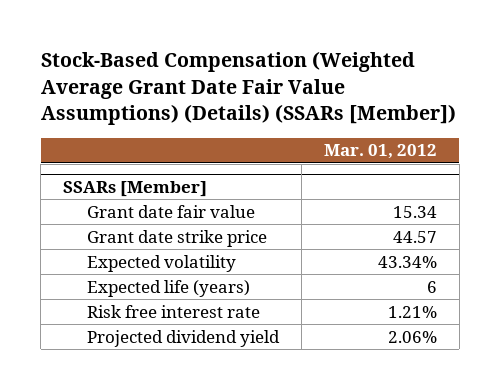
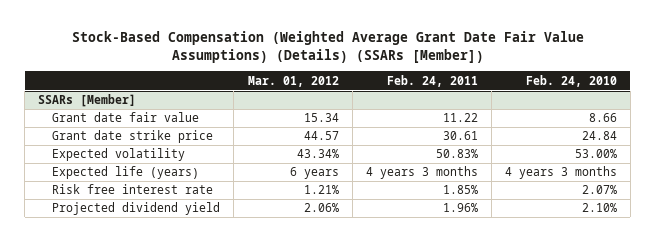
- | Mar. 01, 2012
+ | Mar. 01, 2012 | Feb. 24, 2011 | Feb. 24, 2010
@ SSARs [Member]
- Expected life (years) | 6
+ Expected life (years) | 6 years | 4 years 3 months | 4 years 3 months

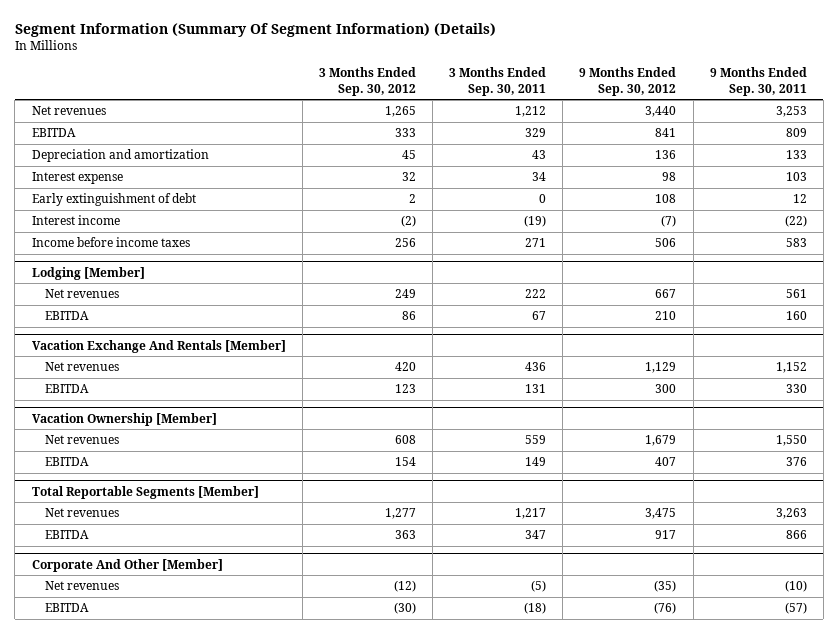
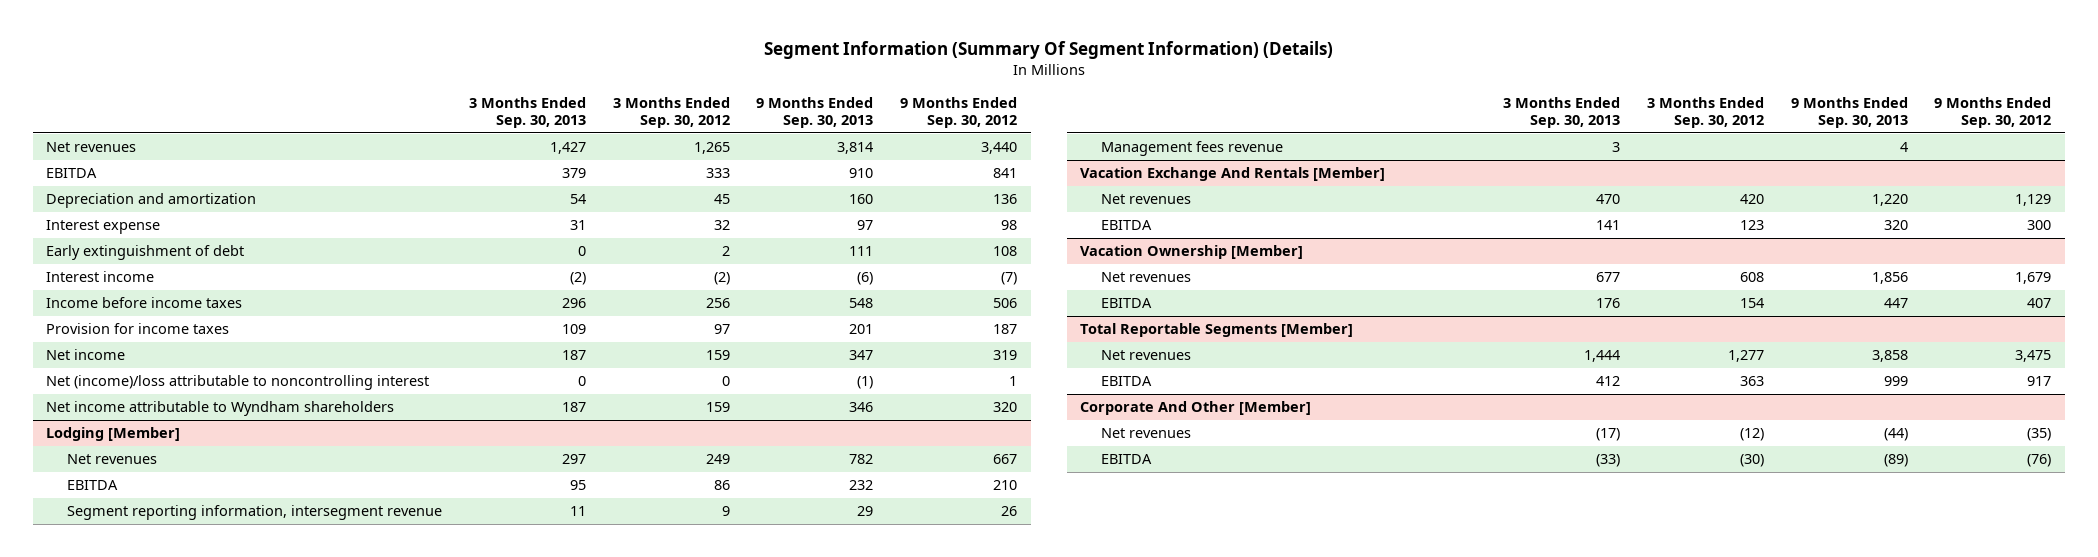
- | 3 Months Ended Sep. 30, 2012 | 3 Months Ended Sep. 30, 2011 | 9 Months Ended Sep. 30, 2012 | 9 Months Ended Sep. 30, 2011
+ | 3 Months Ended Sep. 30, 2013 | 3 Months Ended Sep. 30, 2012 | 9 Months Ended Sep. 30, 2013 | 9 Months Ended Sep. 30, 2012
+ Provision for income taxes | 109 | 97 | 201 | 187
+ Net income | 187 | 159 | 347 | 319
+ Net (income)/loss attributable to noncontrolling interest | 0 | 0 | (1) | 1
+ Net income attributable to Wyndham shareholders | 187 | 159 | 346 | 320
@ Lodging [Member]
+ Segment reporting information, intersegment revenue | 11 | 9 | 29 | 26
+ Management fees revenue | 3 | | 4 |

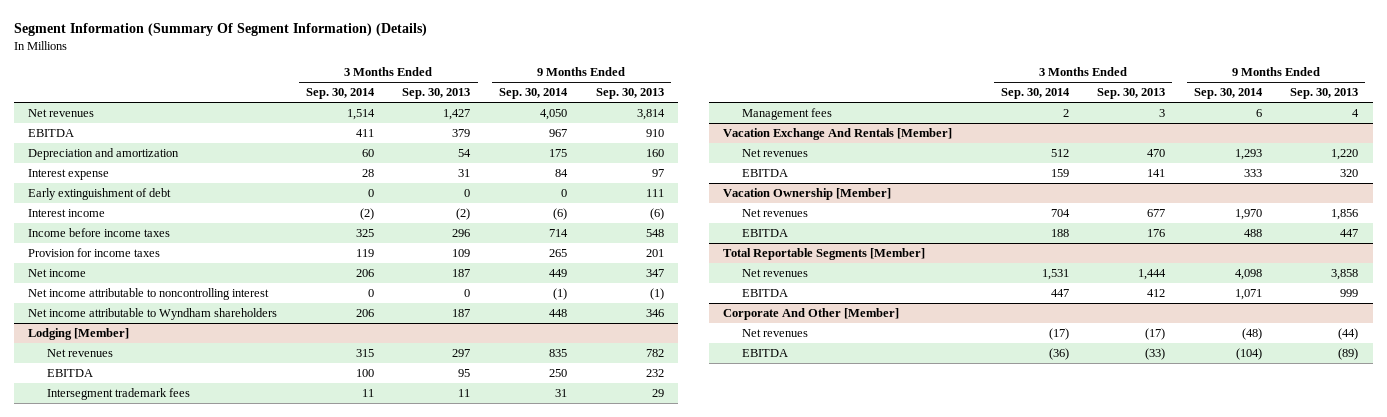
- | 3 Months Ended Sep. 30, 2013 | 3 Months Ended Sep. 30, 2012 | 9 Months Ended Sep. 30, 2013 | 9 Months Ended Sep. 30, 2012
+ | 3 Months Ended Sep. 30, 2014 | 3 Months Ended Sep. 30, 2013 | 9 Months Ended Sep. 30, 2014 | 9 Months Ended Sep. 30, 2013
- Net (income)/loss attributable to noncontrolling interest | 0 | 0 | (1) | 1
+ Net income attributable to noncontrolling interest | 0 | 0 | (1) | (1)
@ Lodging [Member]
- Segment reporting information, intersegment revenue | 11 | 9 | 29 | 26
- Management fees revenue | 3 | | 4 |
+ Intersegment trademark fees | 11 | 11 | 31 | 29
+ Management fees | 2 | 3 | 6 | 4

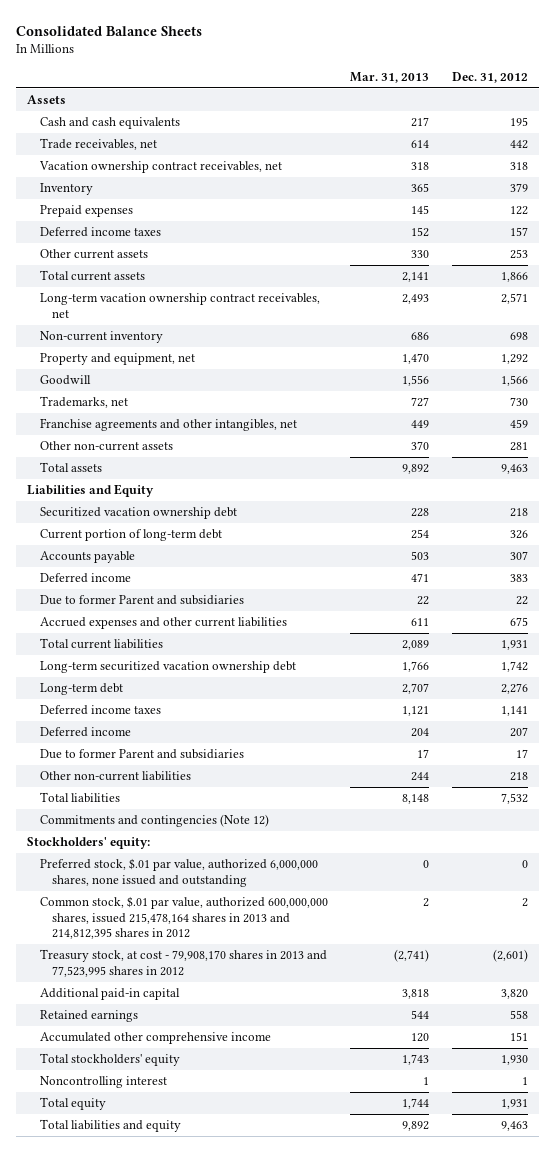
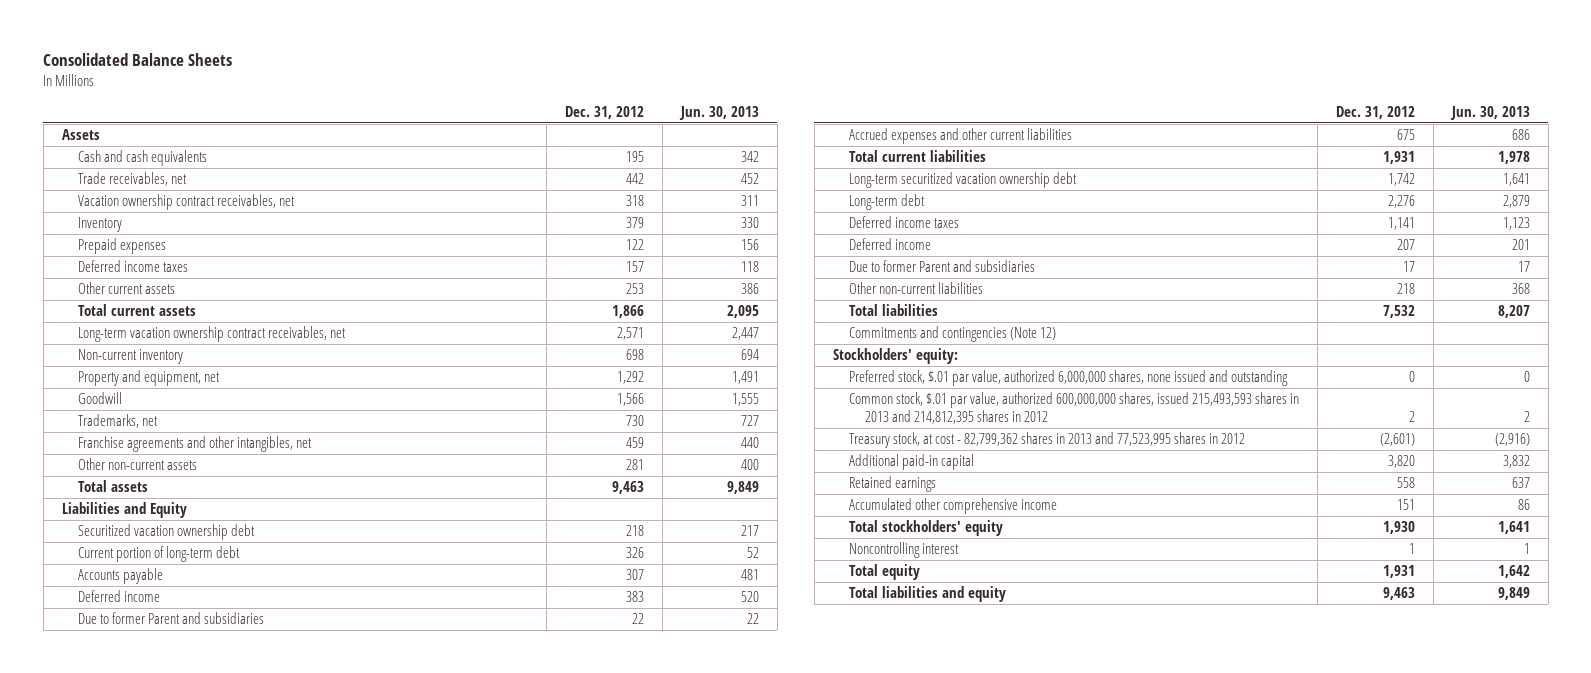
- | Mar. 31, 2013 | Dec. 31, 2012
+ | Dec. 31, 2012 | Jun. 30, 2013
- Common stock, $.01 par value, authorized 600,000,000 shares, issued 215,478,164 shares in 2013 and 214,812,395 shares in 2012 | 2 | 2
- Treasury stock, at cost - 79,908,170 shares in 2013 and 77,523,995 shares in 2012 | (2,741) | (2,601)
+ Common stock, $.01 par value, authorized 600,000,000 shares, issued 215,493,593 shares in 2013 and 214,812,395 shares in 2012 | 2 | 2
+ Treasury stock, at cost - 82,799,362 shares in 2013 and 77,523,995 shares in 2012 | (2,601) | (2,916)

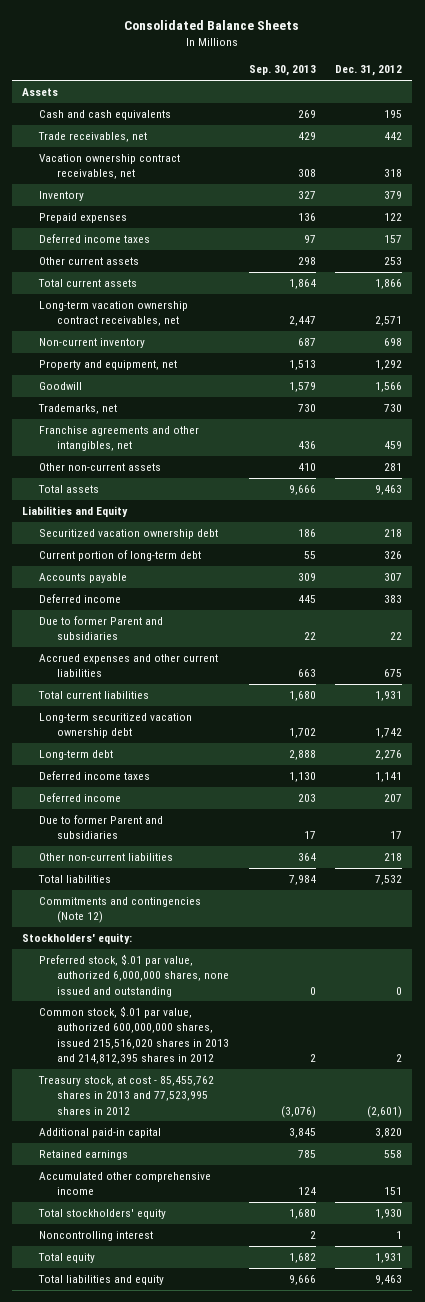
- | Dec. 31, 2012 | Jun. 30, 2013
+ | Sep. 30, 2013 | Dec. 31, 2012
- Common stock, $.01 par value, authorized 600,000,000 shares, issued 215,493,593 shares in 2013 and 214,812,395 shares in 2012 | 2 | 2
- Treasury stock, at cost - 82,799,362 shares in 2013 and 77,523,995 shares in 2012 | (2,601) | (2,916)
+ Common stock, $.01 par value, authorized 600,000,000 shares, issued 215,516,020 shares in 2013 and 214,812,395 shares in 2012 | 2 | 2
+ Treasury stock, at cost - 85,455,762 shares in 2013 and 77,523,995 shares in 2012 | (3,076) | (2,601)

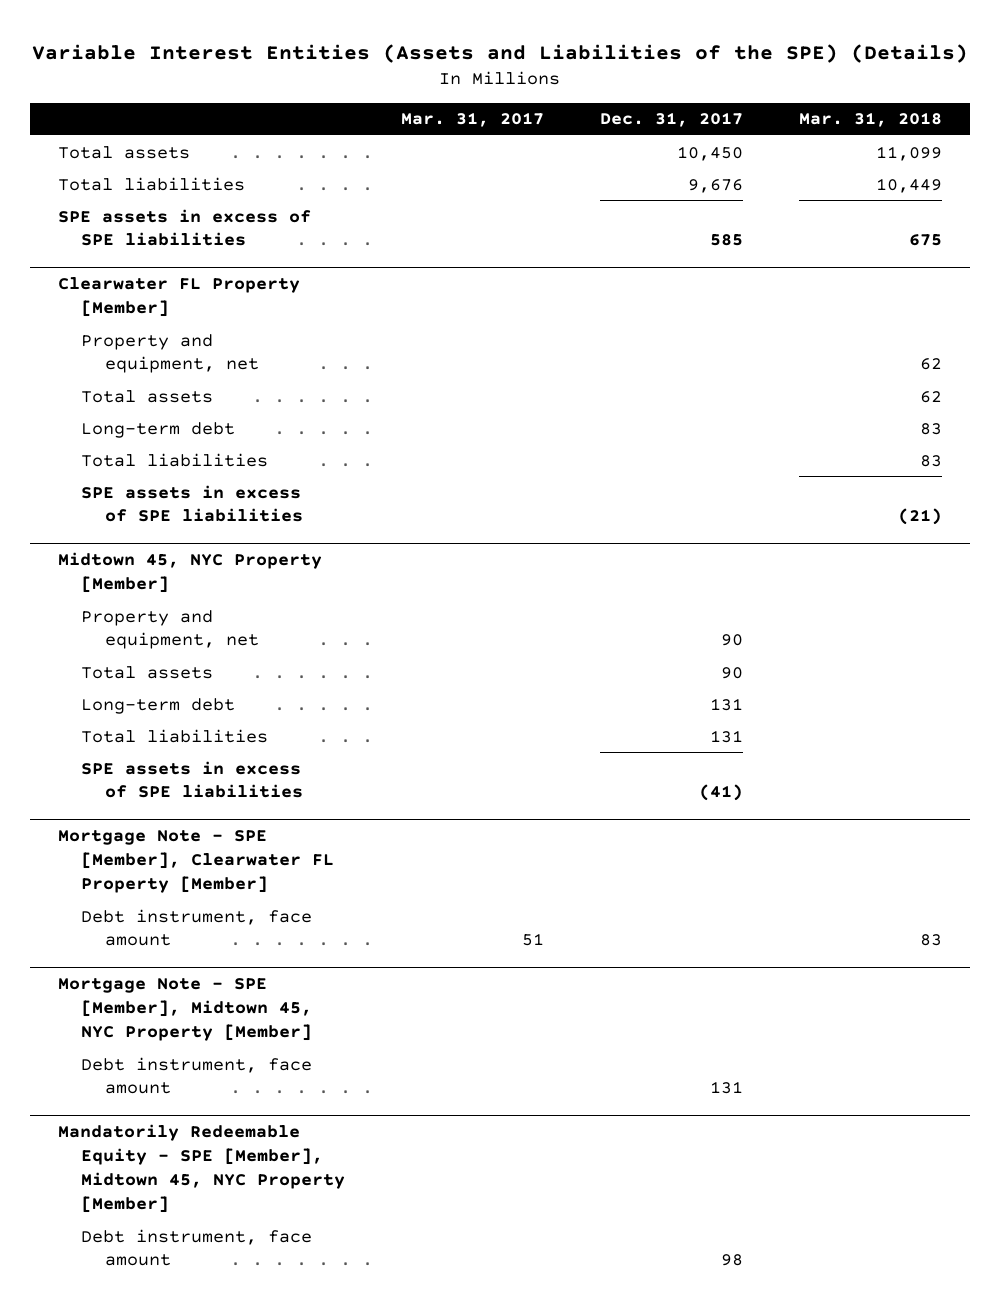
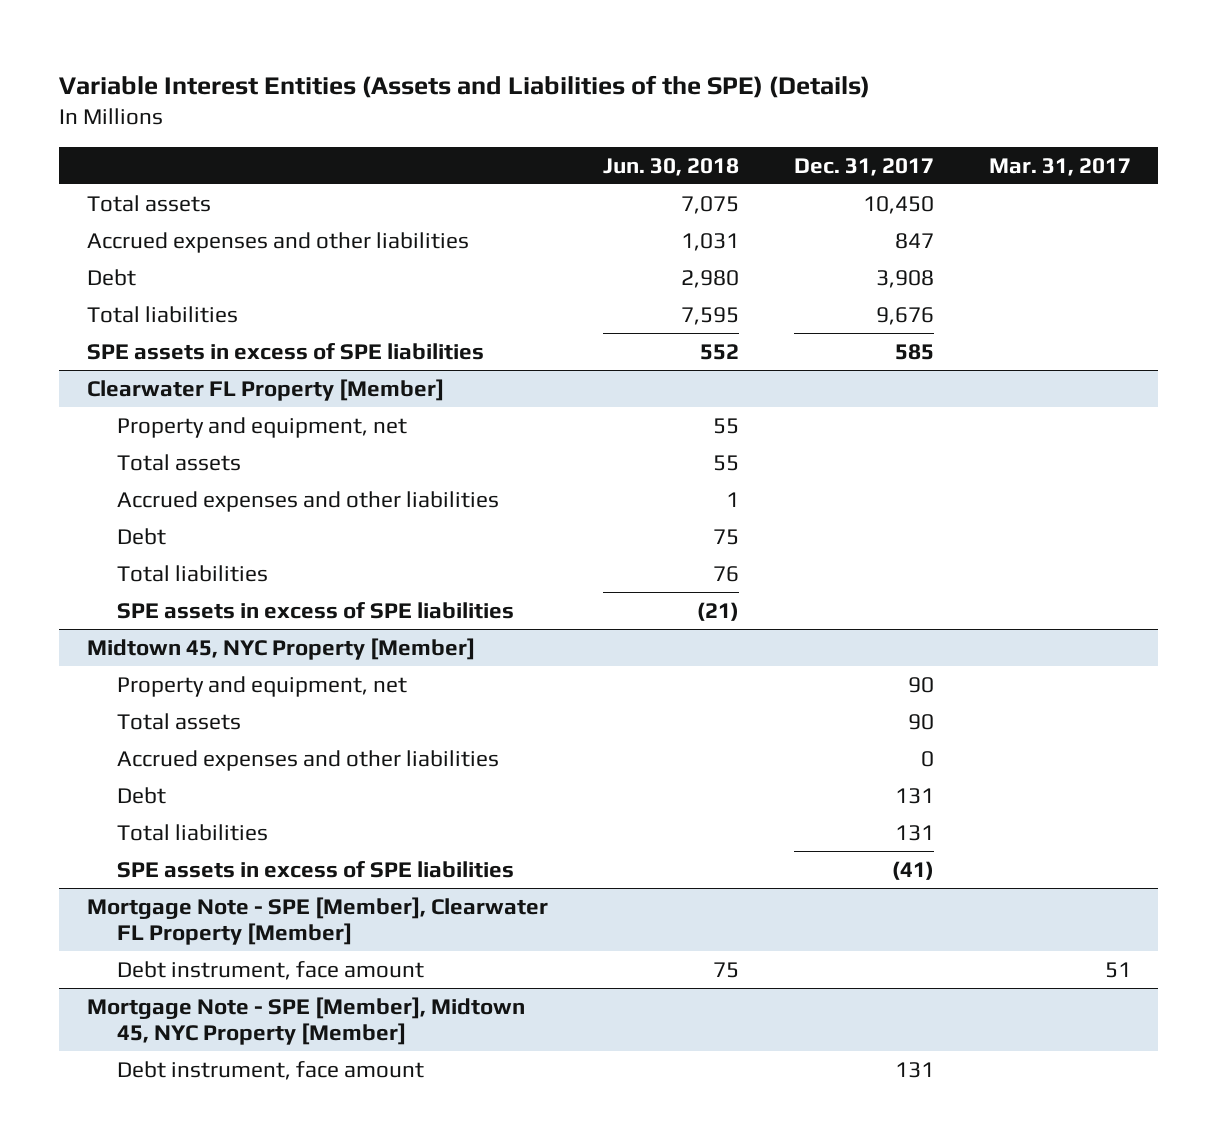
- | Mar. 31, 2017 | Dec. 31, 2017 | Mar. 31, 2018
+ | Jun. 30, 2018 | Dec. 31, 2017 | Mar. 31, 2017
+ Accrued expenses and other liabilities | 1,031 | 847 |
+ Debt | 2,980 | 3,908 |
@ Clearwater FL Property [Member]
- Long-term debt | | | 83
+ Accrued expenses and other liabilities | 1 | |
+ Debt | 75 | |
@ Midtown 45, NYC Property [Member]
- Long-term debt | | 131 |
+ Accrued expenses and other liabilities | | 0 |
+ Debt | | 131 |
- Mandatorily Redeemable Equity - SPE [Member], Midtown 45, NYC Property [Member]
- Debt instrument, face amount | | 98 |

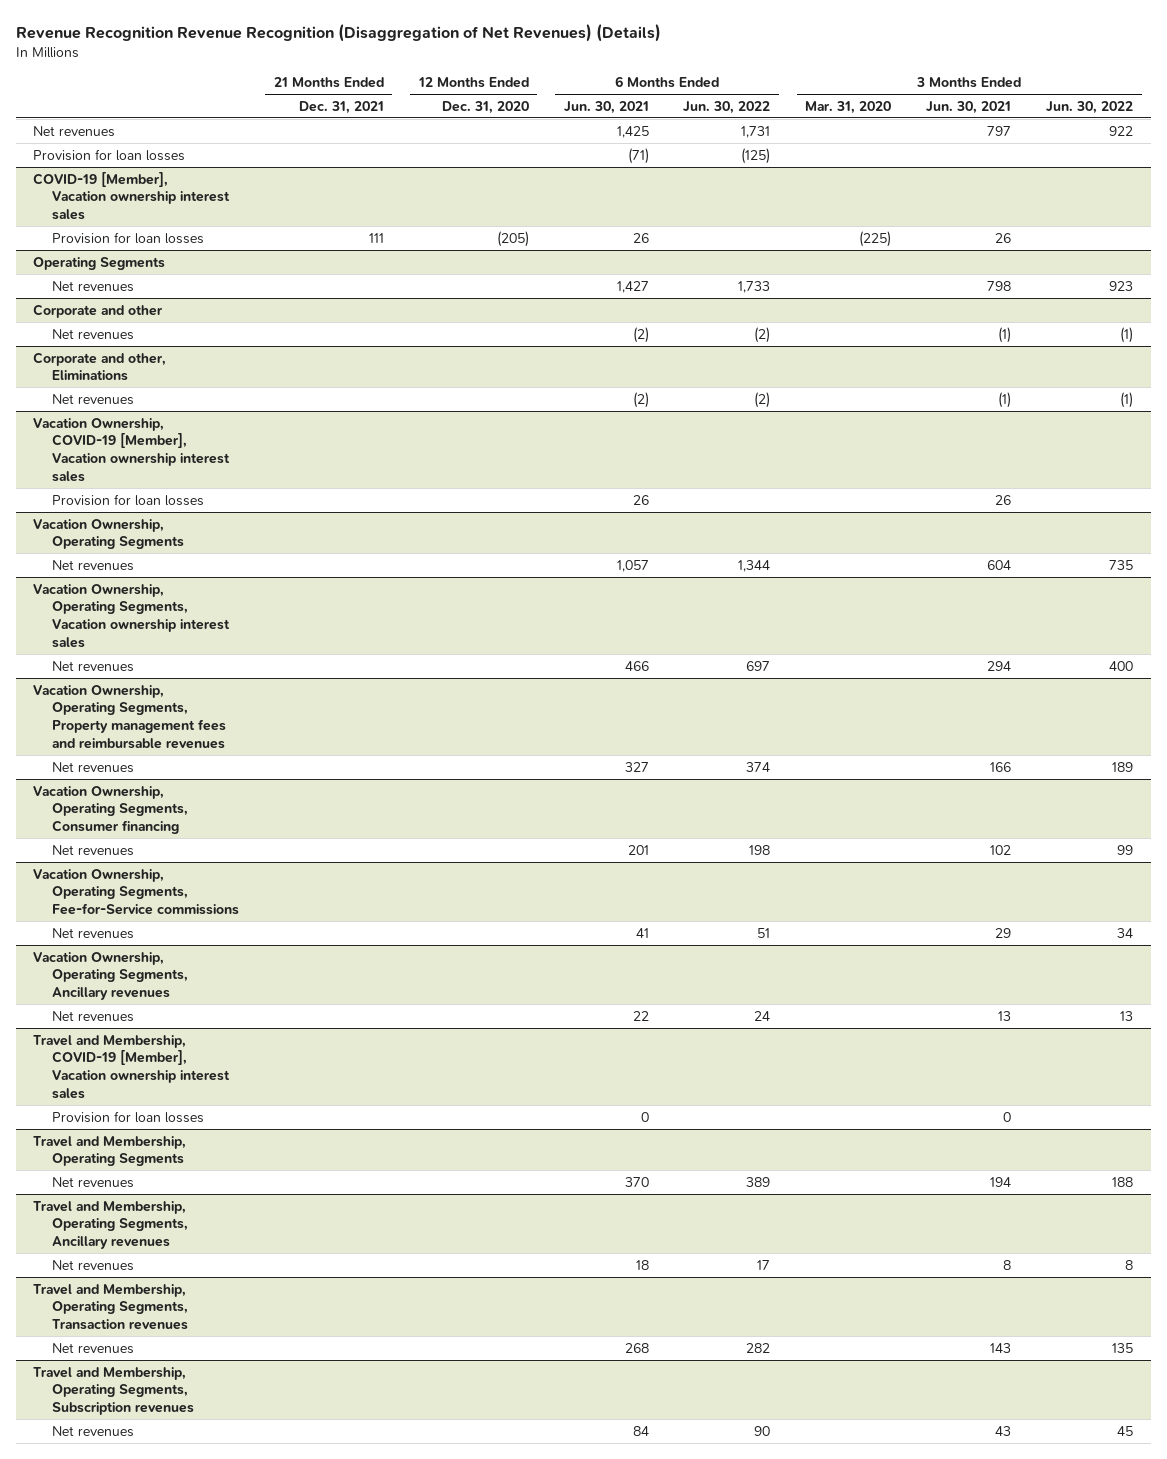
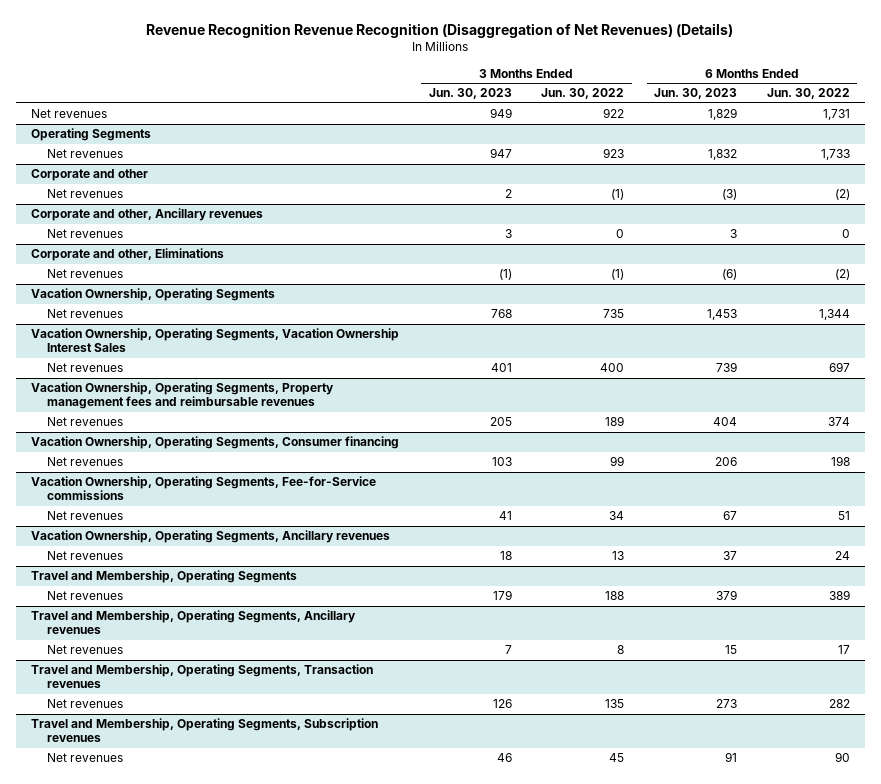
- | 21 Months Ended Dec. 31, 2021 | 12 Months Ended Dec. 31, 2020 | 6 Months Ended Jun. 30, 2021 | 6 Months Ended Jun. 30, 2022 | 3 Months Ended Mar. 31, 2020 | 3 Months Ended Jun. 30, 2021 | 3 Months Ended Jun. 30, 2022
+ | 3 Months Ended Jun. 30, 2023 | 3 Months Ended Jun. 30, 2022 | 6 Months Ended Jun. 30, 2023 | 6 Months Ended Jun. 30, 2022
- Provision for loan losses | | | (71) | (125) | | |
- COVID-19 [Member], Vacation ownership interest sales
- Provision for loan losses | 111 | (205) | 26 | | (225) | 26 |
+ Corporate and other, Ancillary revenues
+ Net revenues | 3 | 0 | 3 | 0
- Vacation Ownership, COVID-19 [Member], Vacation ownership interest sales
- Provision for loan losses | | | 26 | | | 26 |
- Vacation Ownership, Operating Segments, Vacation ownership interest sales
+ Vacation Ownership, Operating Segments, Vacation Ownership Interest Sales
- Travel and Membership, COVID-19 [Member], Vacation ownership interest sales
- Provision for loan losses | | | 0 | | | 0 |

